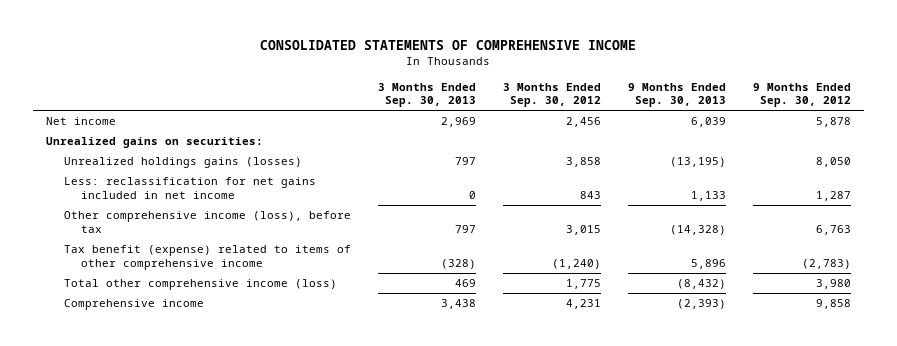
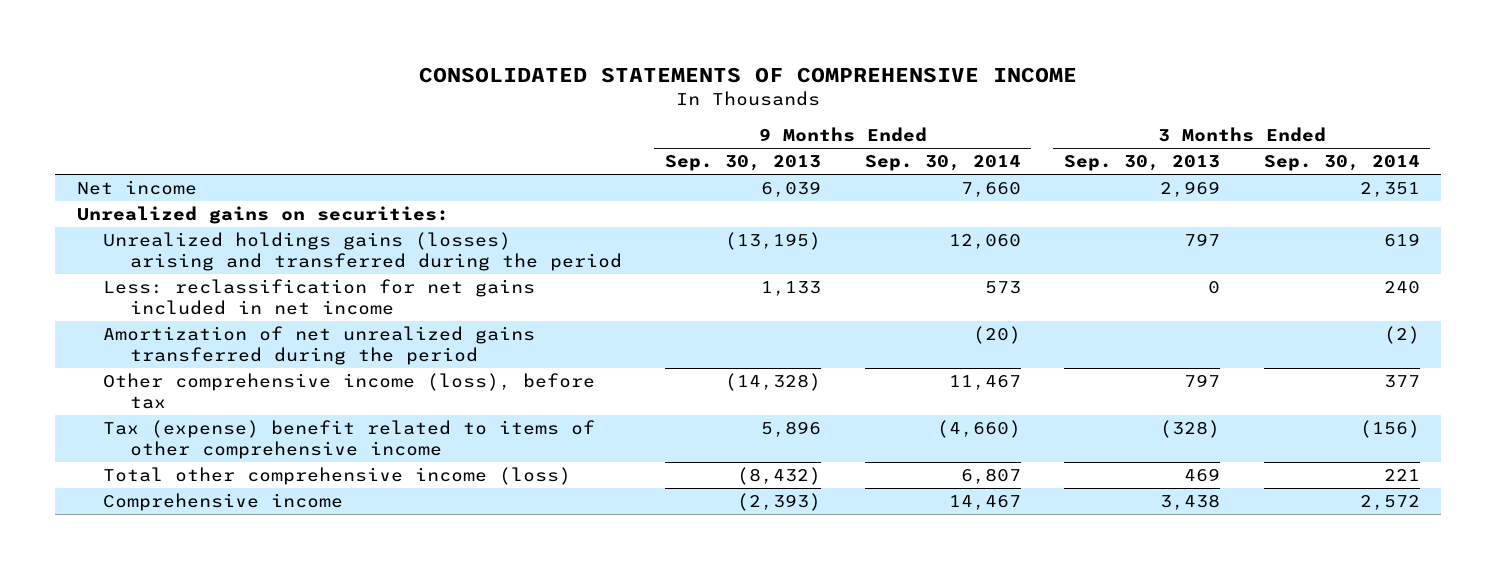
- | 3 Months Ended Sep. 30, 2013 | 3 Months Ended Sep. 30, 2012 | 9 Months Ended Sep. 30, 2013 | 9 Months Ended Sep. 30, 2012
+ | 9 Months Ended Sep. 30, 2013 | 9 Months Ended Sep. 30, 2014 | 3 Months Ended Sep. 30, 2013 | 3 Months Ended Sep. 30, 2014
- Unrealized holdings gains (losses) | 797 | 3,858 | (13,195) | 8,050
+ Unrealized holdings gains (losses) arising and transferred during the period | (13,195) | 12,060 | 797 | 619
+ Amortization of net unrealized gains transferred during the period | | (20) | | (2)
- Tax benefit (expense) related to items of other comprehensive income | (328) | (1,240) | 5,896 | (2,783)
+ Tax (expense) benefit related to items of other comprehensive income | 5,896 | (4,660) | (328) | (156)

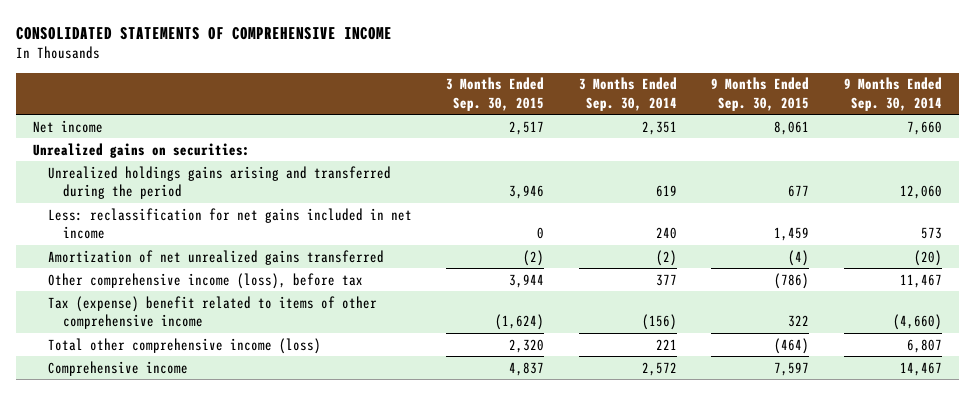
- | 9 Months Ended Sep. 30, 2013 | 9 Months Ended Sep. 30, 2014 | 3 Months Ended Sep. 30, 2013 | 3 Months Ended Sep. 30, 2014
+ | 3 Months Ended Sep. 30, 2015 | 3 Months Ended Sep. 30, 2014 | 9 Months Ended Sep. 30, 2015 | 9 Months Ended Sep. 30, 2014
- Unrealized holdings gains (losses) arising and transferred during the period | (13,195) | 12,060 | 797 | 619
+ Unrealized holdings gains arising and transferred during the period | 3,946 | 619 | 677 | 12,060
- Amortization of net unrealized gains transferred during the period | | (20) | | (2)
+ Amortization of net unrealized gains transferred | (2) | (2) | (4) | (20)

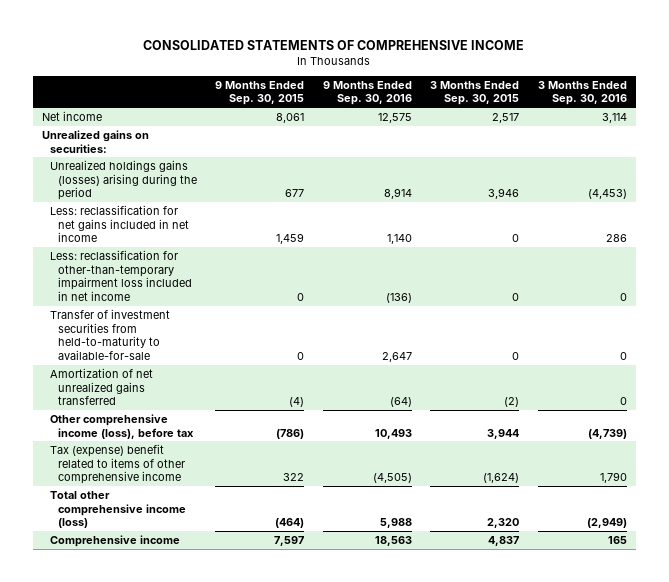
- | 3 Months Ended Sep. 30, 2015 | 3 Months Ended Sep. 30, 2014 | 9 Months Ended Sep. 30, 2015 | 9 Months Ended Sep. 30, 2014
+ | 9 Months Ended Sep. 30, 2015 | 9 Months Ended Sep. 30, 2016 | 3 Months Ended Sep. 30, 2015 | 3 Months Ended Sep. 30, 2016
- Unrealized holdings gains arising and transferred during the period | 3,946 | 619 | 677 | 12,060
+ Unrealized holdings gains (losses) arising during the period | 677 | 8,914 | 3,946 | (4,453)
+ Less: reclassification for other-than-temporary impairment loss included in net income | 0 | (136) | 0 | 0
+ Transfer of investment securities from held-to-maturity to available-for-sale | 0 | 2,647 | 0 | 0

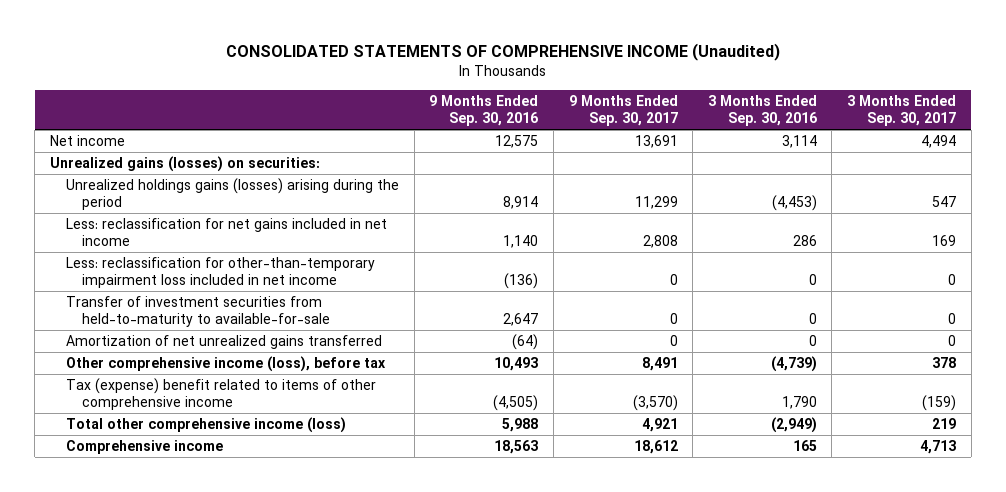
- CONSOLIDATED STATEMENTS OF COMPREHENSIVE INCOME
+ CONSOLIDATED STATEMENTS OF COMPREHENSIVE INCOME (Unaudited)
- | 9 Months Ended Sep. 30, 2015 | 9 Months Ended Sep. 30, 2016 | 3 Months Ended Sep. 30, 2015 | 3 Months Ended Sep. 30, 2016
+ | 9 Months Ended Sep. 30, 2016 | 9 Months Ended Sep. 30, 2017 | 3 Months Ended Sep. 30, 2016 | 3 Months Ended Sep. 30, 2017
- Unrealized gains on securities:
+ Unrealized gains (losses) on securities:

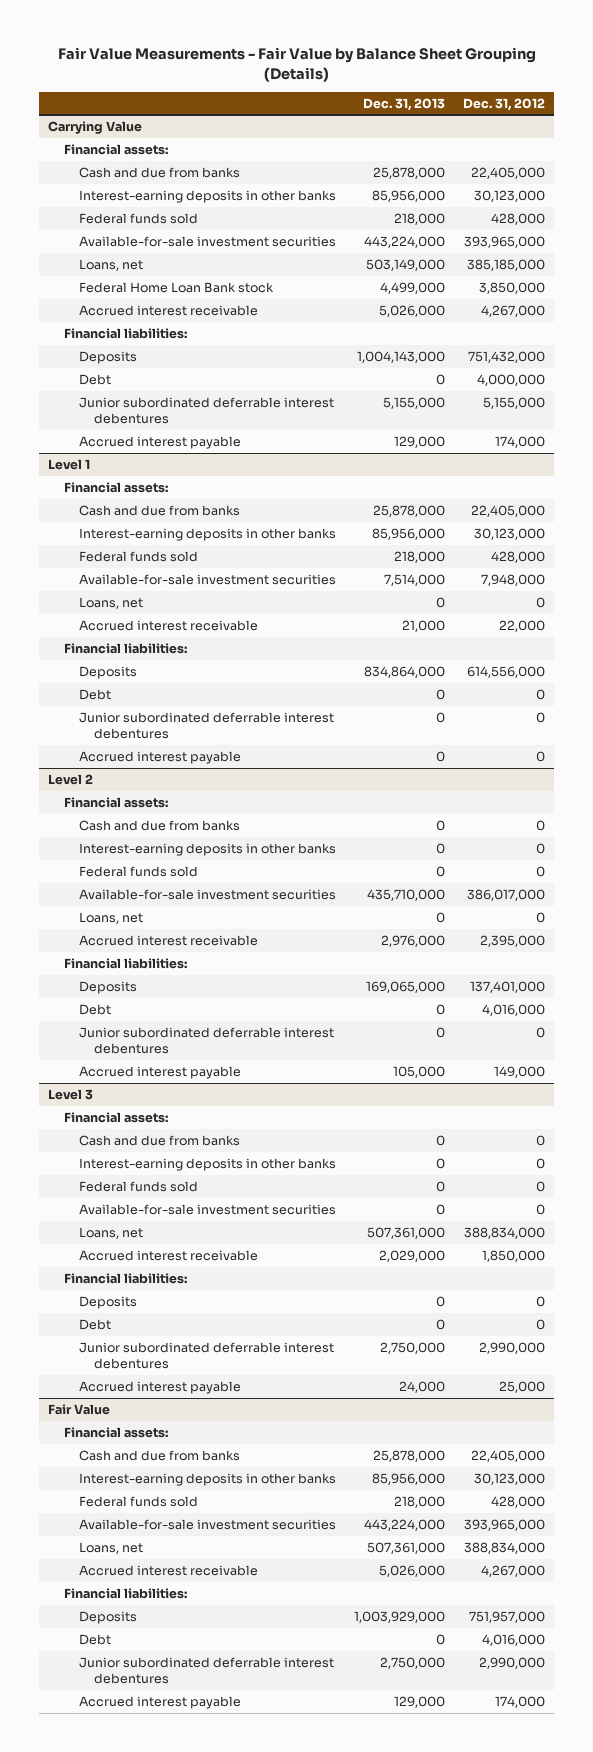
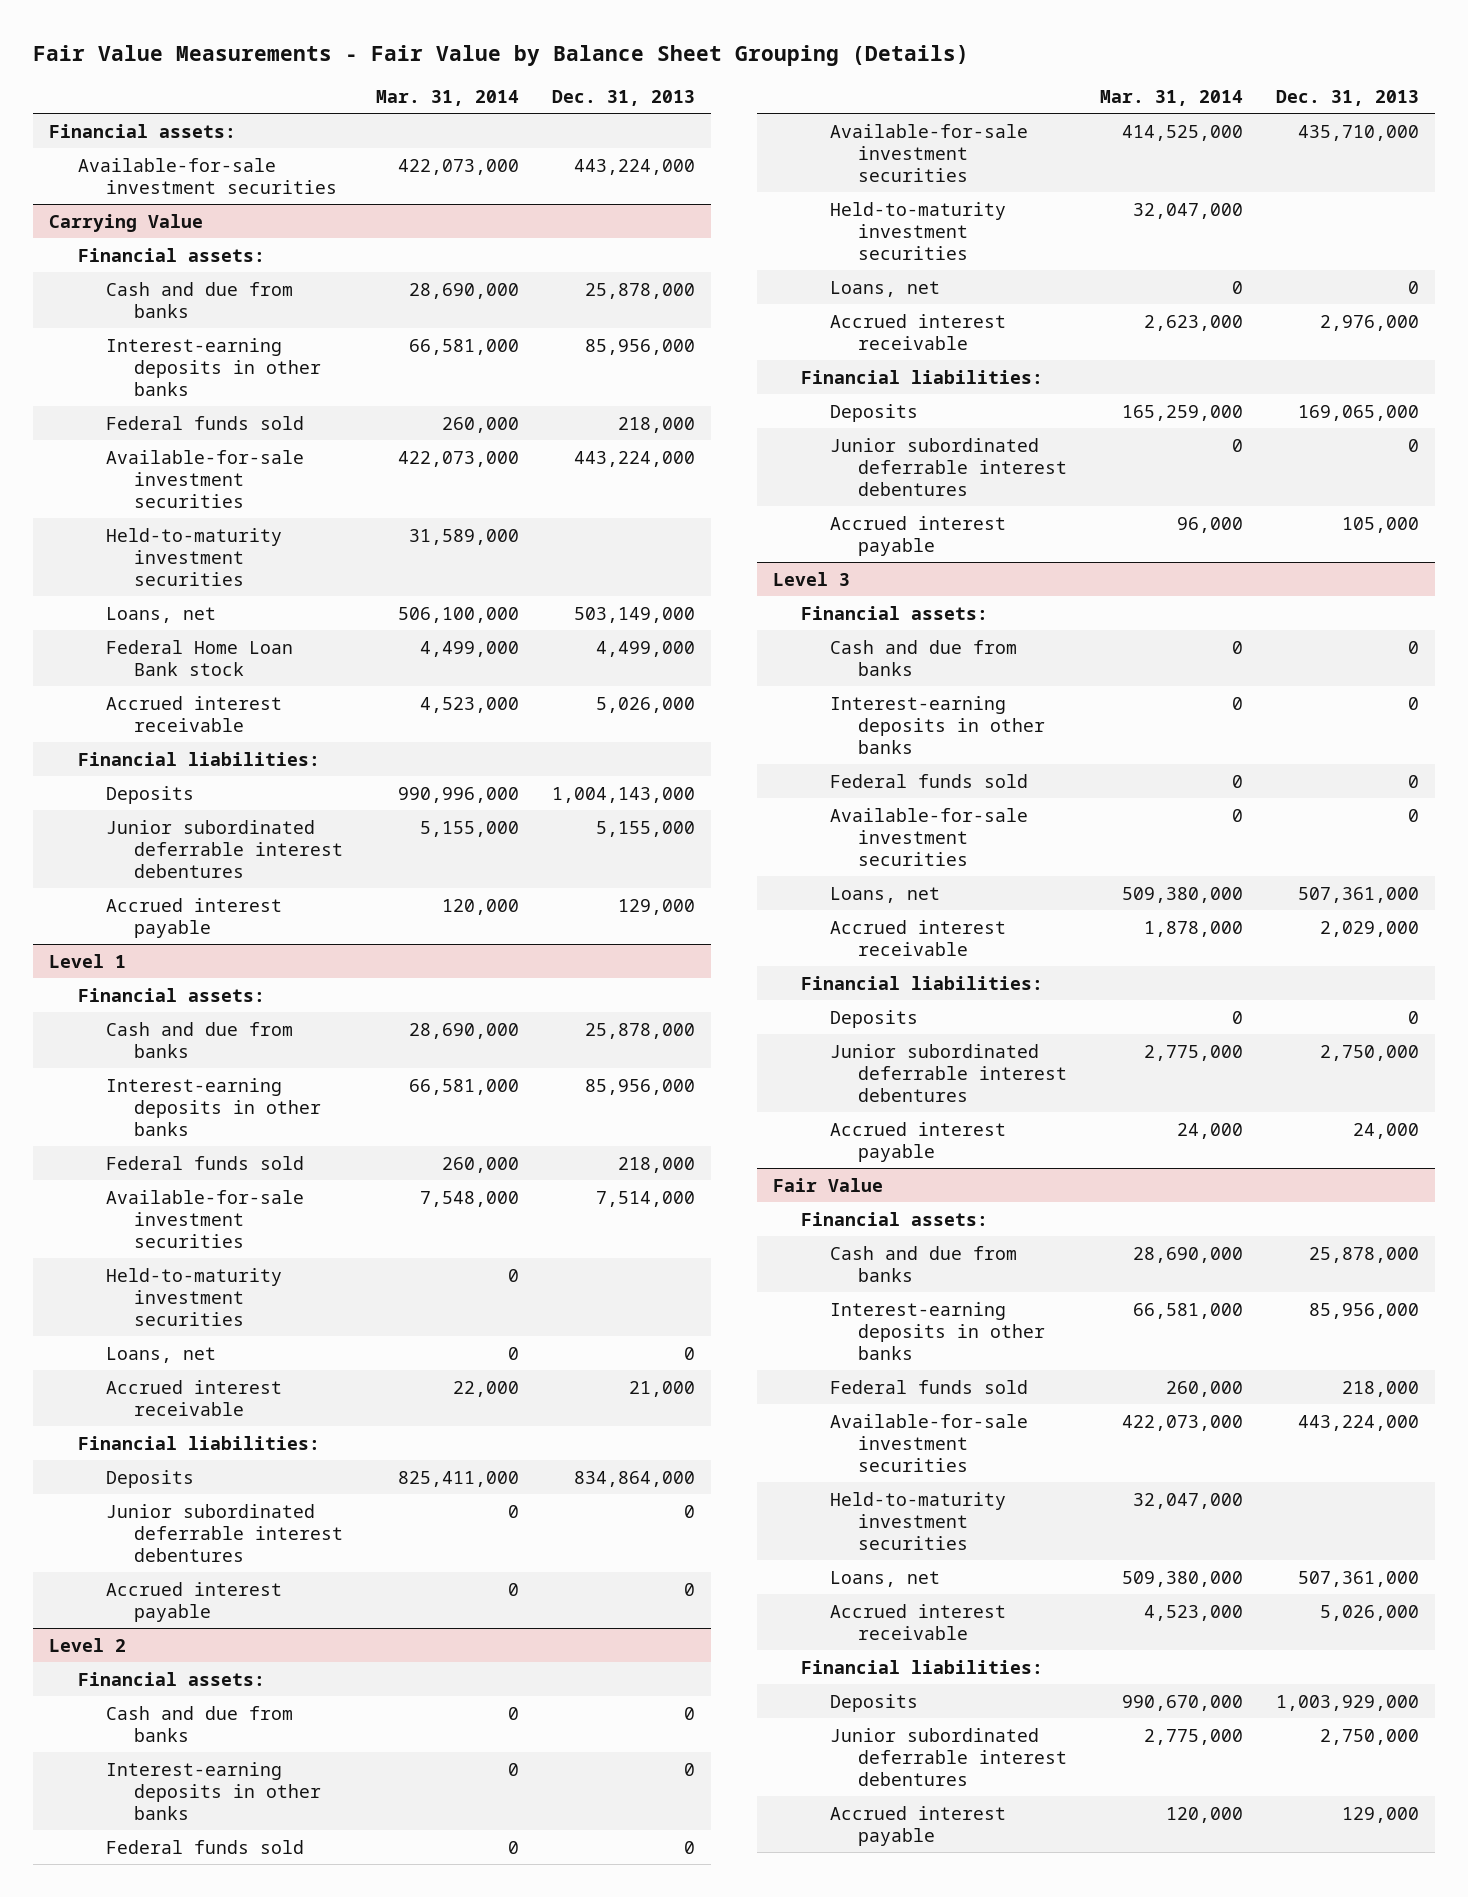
- | Dec. 31, 2013 | Dec. 31, 2012
+ | Mar. 31, 2014 | Dec. 31, 2013
+ Financial assets:
+ Available-for-sale investment securities | 422,073,000 | 443,224,000
@ Carrying Value
+ Held-to-maturity investment securities | 31,589,000 |
- Debt | 0 | 4,000,000
@ Level 1
+ Held-to-maturity investment securities | 0 |
- Debt | 0 | 0
@ Level 2
+ Held-to-maturity investment securities | 32,047,000 |
- Debt | 0 | 4,016,000
@ Level 3
- Debt | 0 | 0
@ Fair Value
+ Held-to-maturity investment securities | 32,047,000 |
- Debt | 0 | 4,016,000

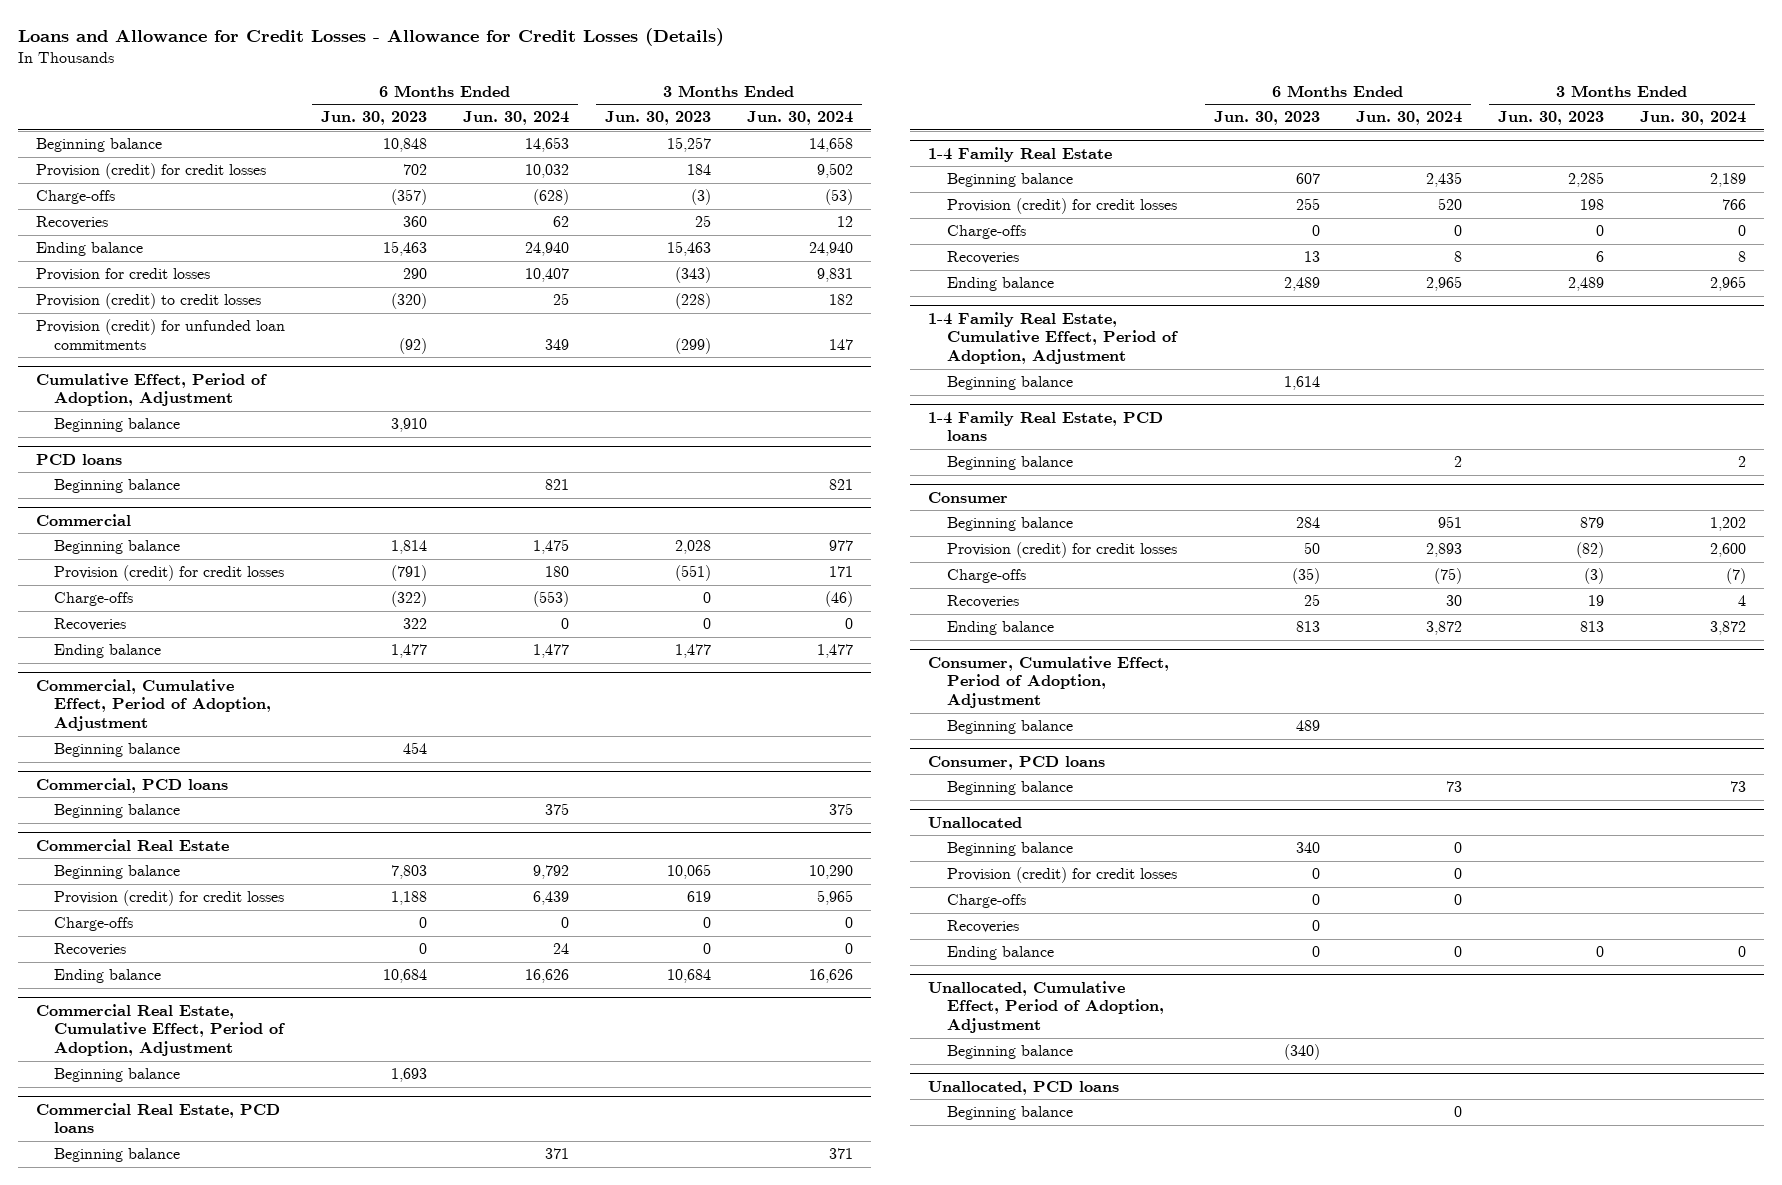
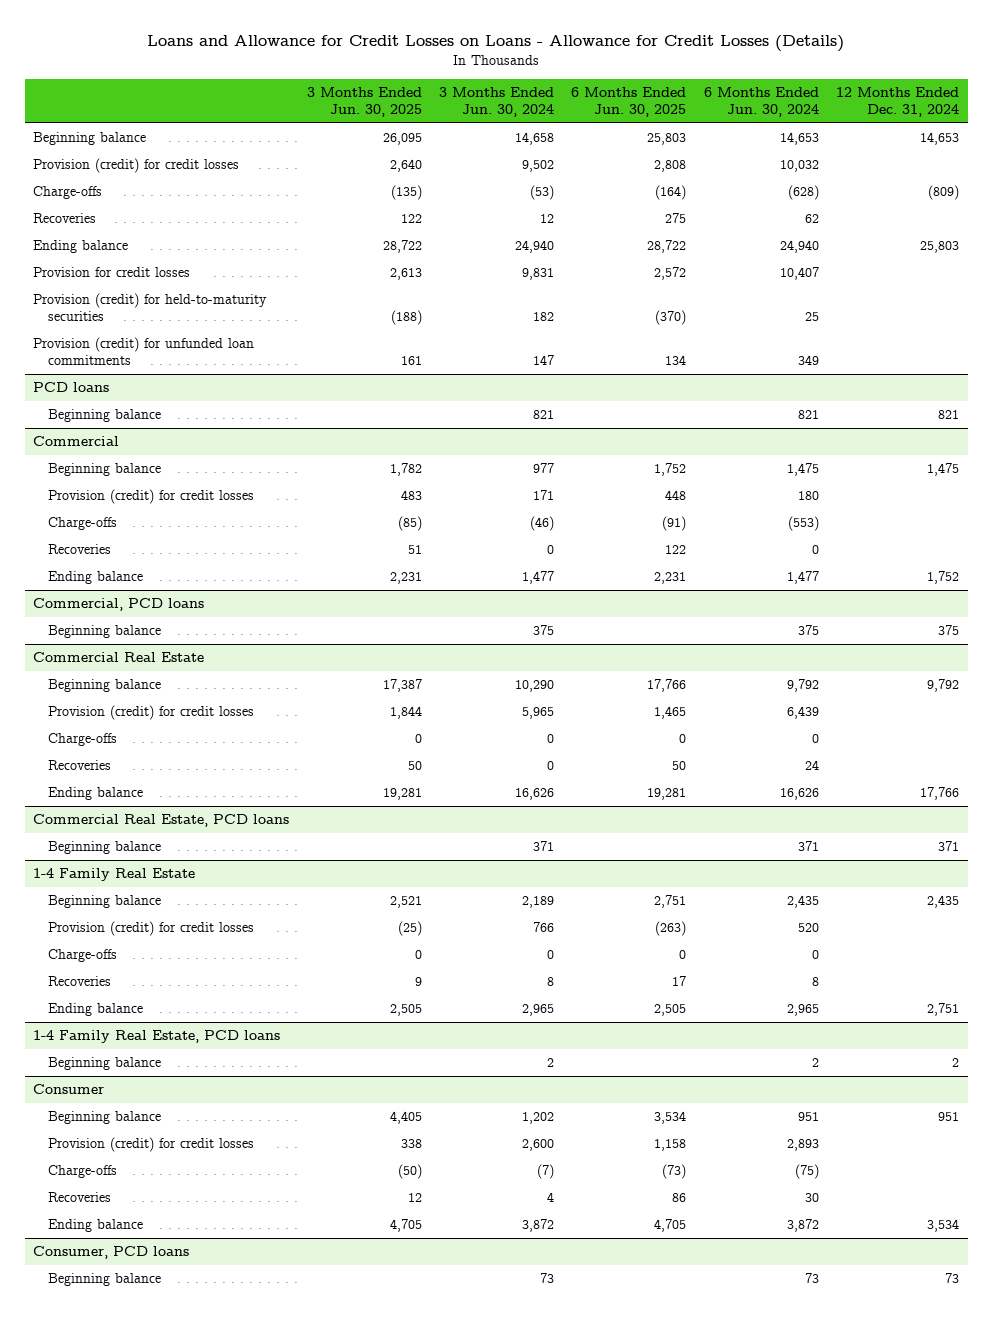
- Loans and Allowance for Credit Losses - Allowance for Credit Losses (Details)
+ Loans and Allowance for Credit Losses on Loans - Allowance for Credit Losses (Details)
- | 6 Months Ended Jun. 30, 2023 | 6 Months Ended Jun. 30, 2024 | 3 Months Ended Jun. 30, 2023 | 3 Months Ended Jun. 30, 2024
+ | 3 Months Ended Jun. 30, 2025 | 3 Months Ended Jun. 30, 2024 | 6 Months Ended Jun. 30, 2025 | 6 Months Ended Jun. 30, 2024 | 12 Months Ended Dec. 31, 2024
- Provision (credit) to credit losses | (320) | 25 | (228) | 182
+ Provision (credit) for held-to-maturity securities | (188) | 182 | (370) | 25 |
- Cumulative Effect, Period of Adoption, Adjustment
- Beginning balance | 3,910 | | |
- Commercial, Cumulative Effect, Period of Adoption, Adjustment
- Beginning balance | 454 | | |
- Commercial Real Estate, Cumulative Effect, Period of Adoption, Adjustment
- Beginning balance | 1,693 | | |
- 1-4 Family Real Estate, Cumulative Effect, Period of Adoption, Adjustment
- Beginning balance | 1,614 | | |
- Consumer, Cumulative Effect, Period of Adoption, Adjustment
- Beginning balance | 489 | | |
- Unallocated
- Beginning balance | 340 | 0 | |
- Provision (credit) for credit losses | 0 | 0 | |
- Charge-offs | 0 | 0 | |
- Recoveries | 0 | | |
- Ending balance | 0 | 0 | 0 | 0
- Unallocated, Cumulative Effect, Period of Adoption, Adjustment
- Beginning balance | (340) | | |
- Unallocated, PCD loans
- Beginning balance | | 0 | |

